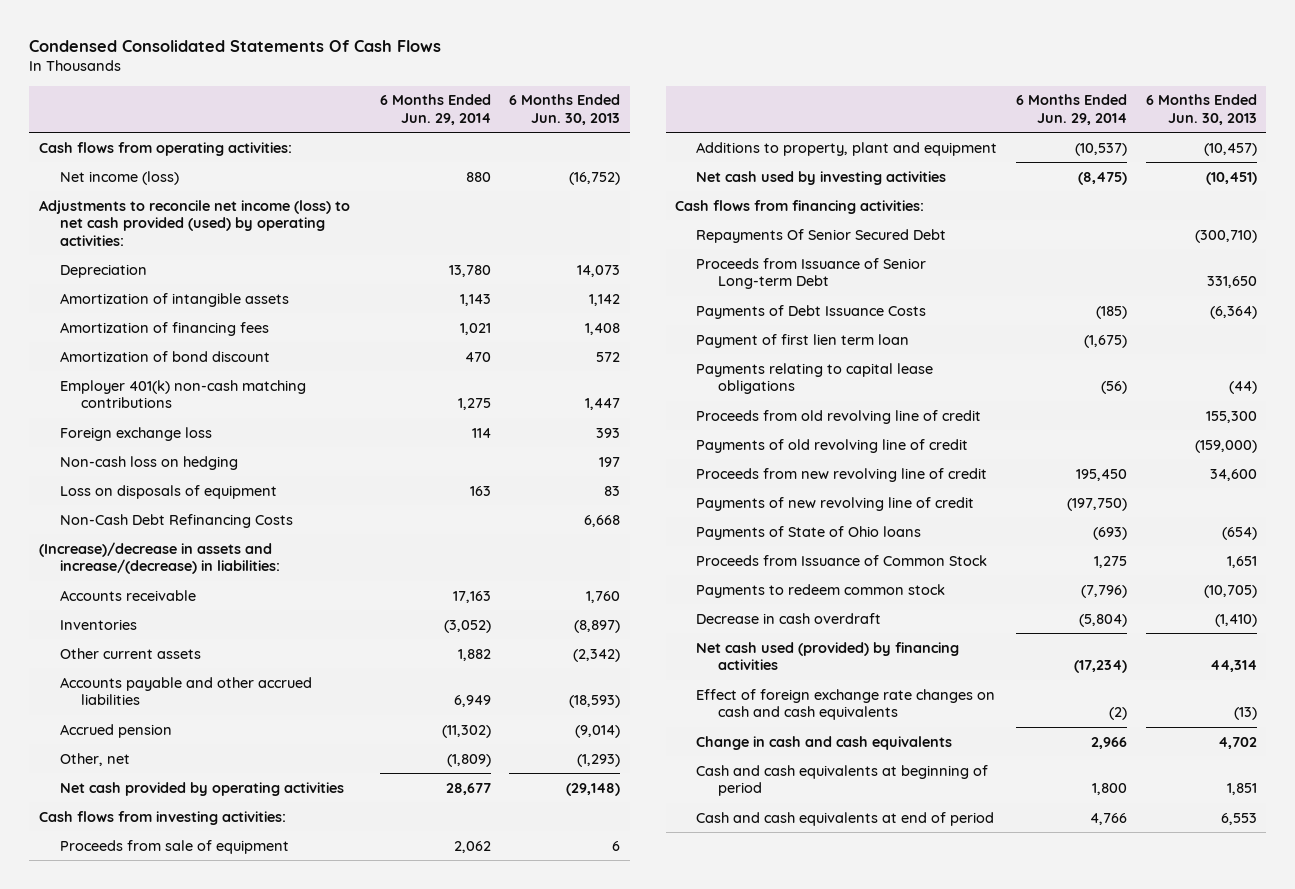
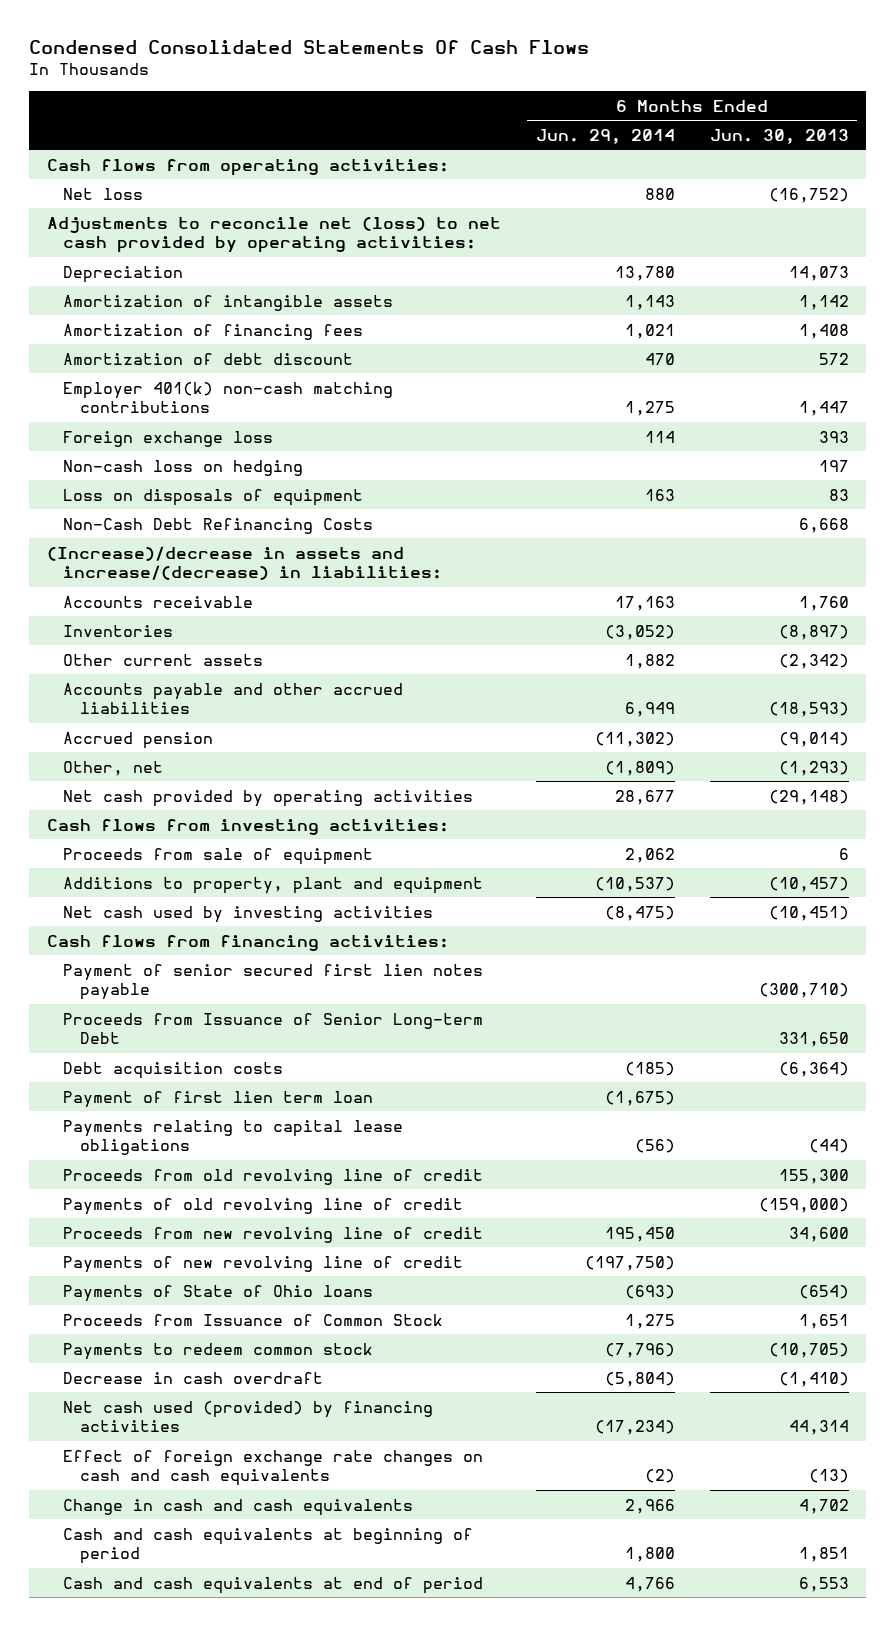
- Net income (loss) | 880 | (16,752)
- Adjustments to reconcile net income (loss) to net cash provided (used) by operating activities:
+ Net loss | 880 | (16,752)
+ Adjustments to reconcile net (loss) to net cash provided by operating activities:
- Amortization of bond discount | 470 | 572
+ Amortization of debt discount | 470 | 572
- Repayments Of Senior Secured Debt | | (300,710)
+ Payment of senior secured first lien notes payable | | (300,710)
- Payments of Debt Issuance Costs | (185) | (6,364)
+ Debt acquisition costs | (185) | (6,364)

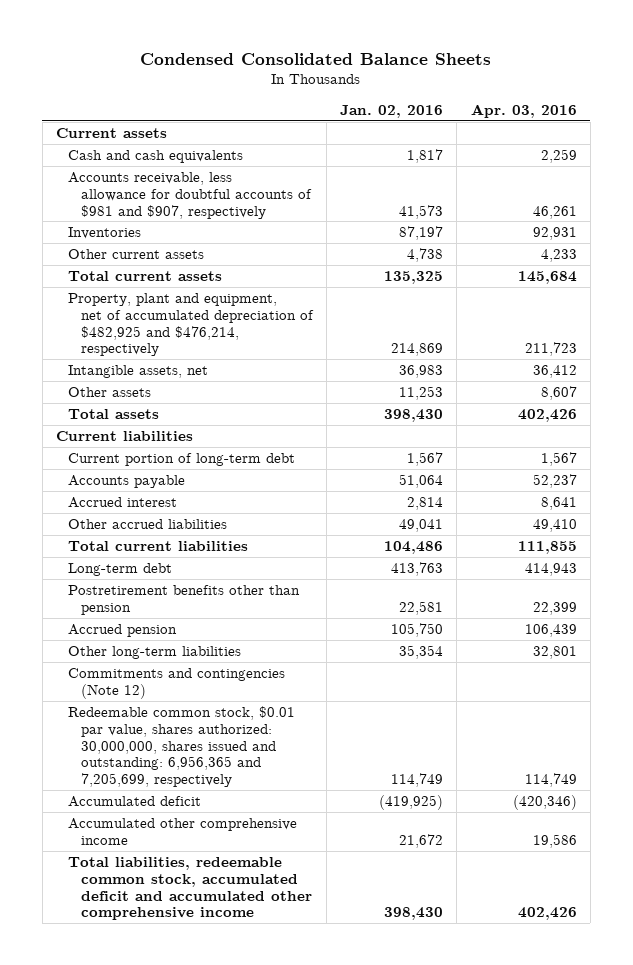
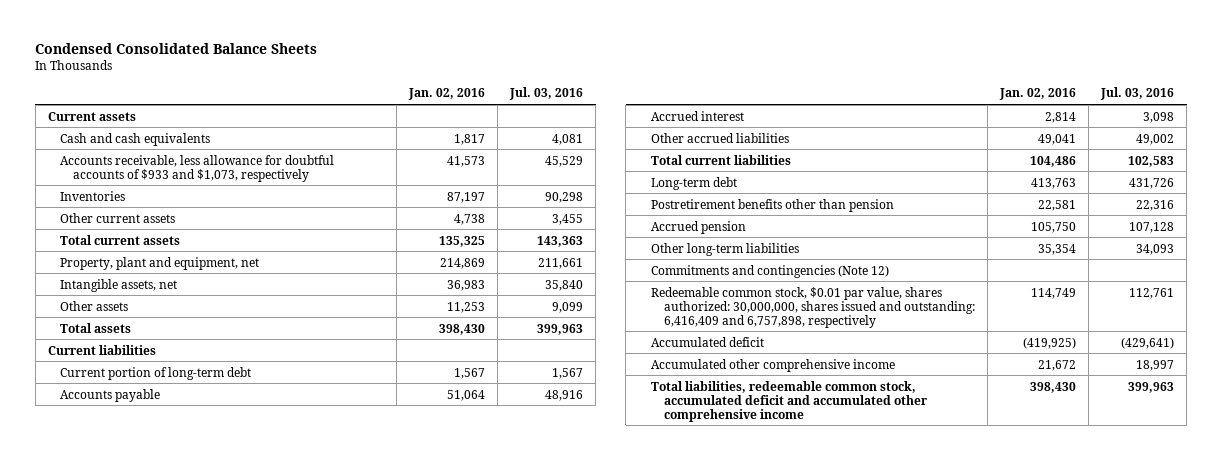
- | Jan. 02, 2016 | Apr. 03, 2016
+ | Jan. 02, 2016 | Jul. 03, 2016
- Accounts receivable, less allowance for doubtful accounts of $981 and $907, respectively | 41,573 | 46,261
+ Accounts receivable, less allowance for doubtful accounts of $933 and $1,073, respectively | 41,573 | 45,529
- Property, plant and equipment, net of accumulated depreciation of $482,925 and $476,214, respectively | 214,869 | 211,723
+ Property, plant and equipment, net | 214,869 | 211,661
- Redeemable common stock, $0.01 par value, shares authorized: 30,000,000, shares issued and outstanding: 6,956,365 and 7,205,699, respectively | 114,749 | 114,749
+ Redeemable common stock, $0.01 par value, shares authorized: 30,000,000, shares issued and outstanding: 6,416,409 and 6,757,898, respectively | 114,749 | 112,761

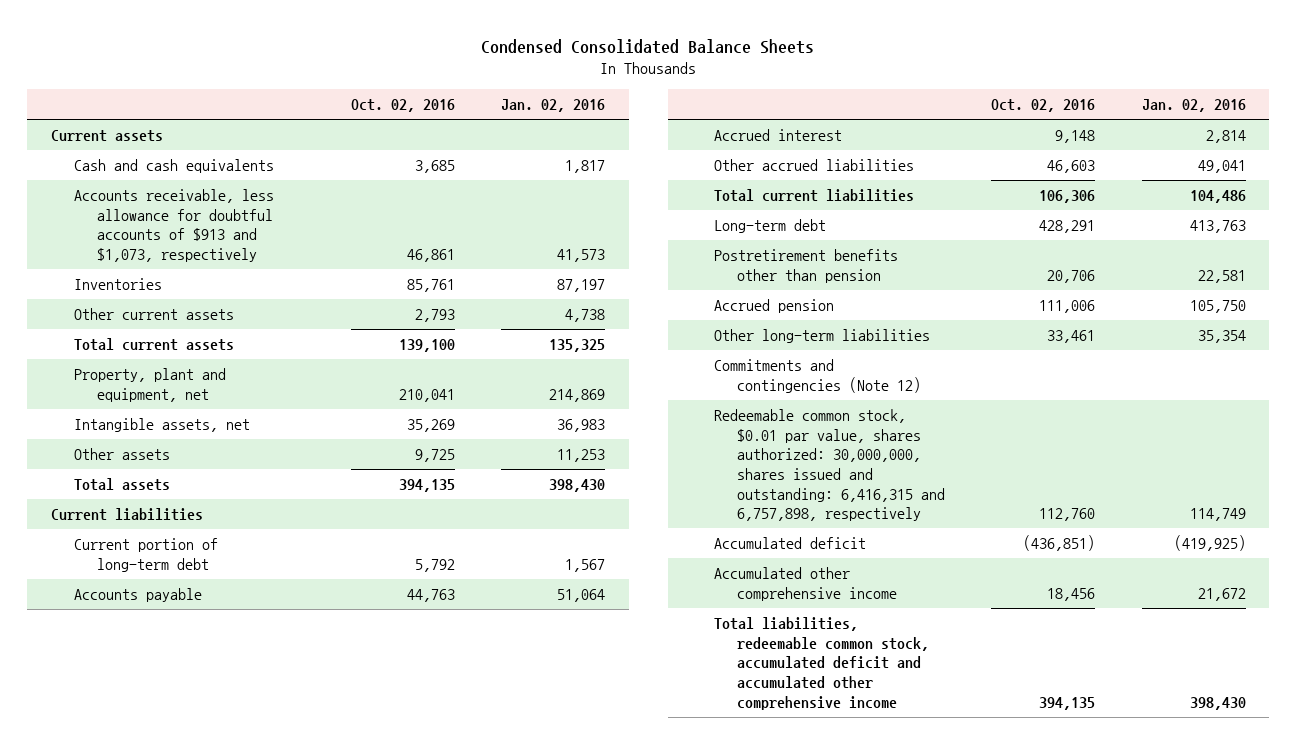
- | Jan. 02, 2016 | Jul. 03, 2016
+ | Oct. 02, 2016 | Jan. 02, 2016
- Accounts receivable, less allowance for doubtful accounts of $933 and $1,073, respectively | 41,573 | 45,529
+ Accounts receivable, less allowance for doubtful accounts of $913 and $1,073, respectively | 46,861 | 41,573
- Redeemable common stock, $0.01 par value, shares authorized: 30,000,000, shares issued and outstanding: 6,416,409 and 6,757,898, respectively | 114,749 | 112,761
+ Redeemable common stock, $0.01 par value, shares authorized: 30,000,000, shares issued and outstanding: 6,416,315 and 6,757,898, respectively | 112,760 | 114,749

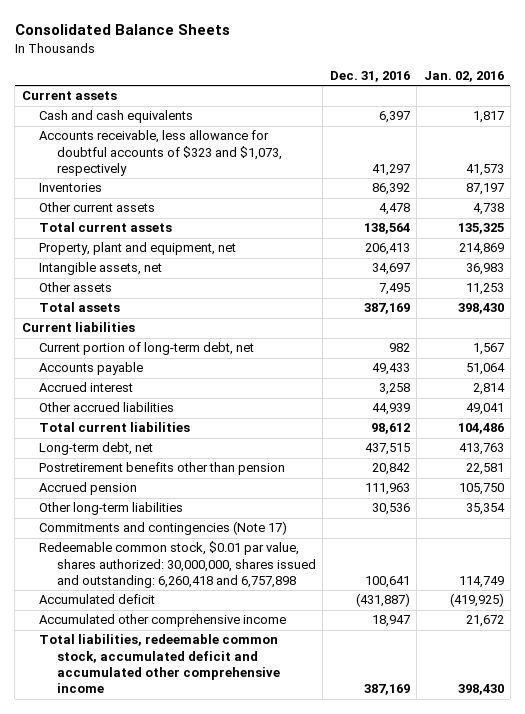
- Condensed Consolidated Balance Sheets
+ Consolidated Balance Sheets
- | Oct. 02, 2016 | Jan. 02, 2016
+ | Dec. 31, 2016 | Jan. 02, 2016
- Accounts receivable, less allowance for doubtful accounts of $913 and $1,073, respectively | 46,861 | 41,573
+ Accounts receivable, less allowance for doubtful accounts of $323 and $1,073, respectively | 41,297 | 41,573
- Current portion of long-term debt | 5,792 | 1,567
+ Current portion of long-term debt, net | 982 | 1,567
- Long-term debt | 428,291 | 413,763
+ Long-term debt, net | 437,515 | 413,763
- Commitments and contingencies (Note 12)
- Redeemable common stock, $0.01 par value, shares authorized: 30,000,000, shares issued and outstanding: 6,416,315 and 6,757,898, respectively | 112,760 | 114,749
+ Commitments and contingencies (Note 17)
+ Redeemable common stock, $0.01 par value, shares authorized: 30,000,000, shares issued and outstanding: 6,260,418 and 6,757,898 | 100,641 | 114,749

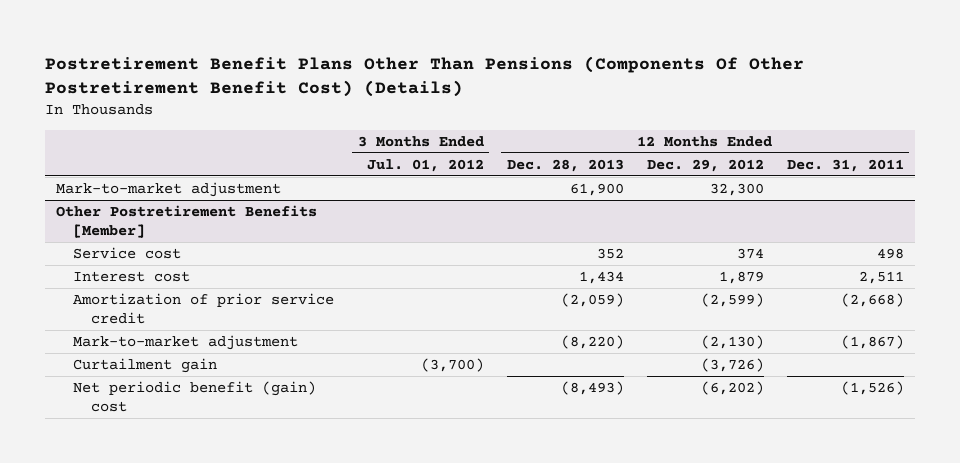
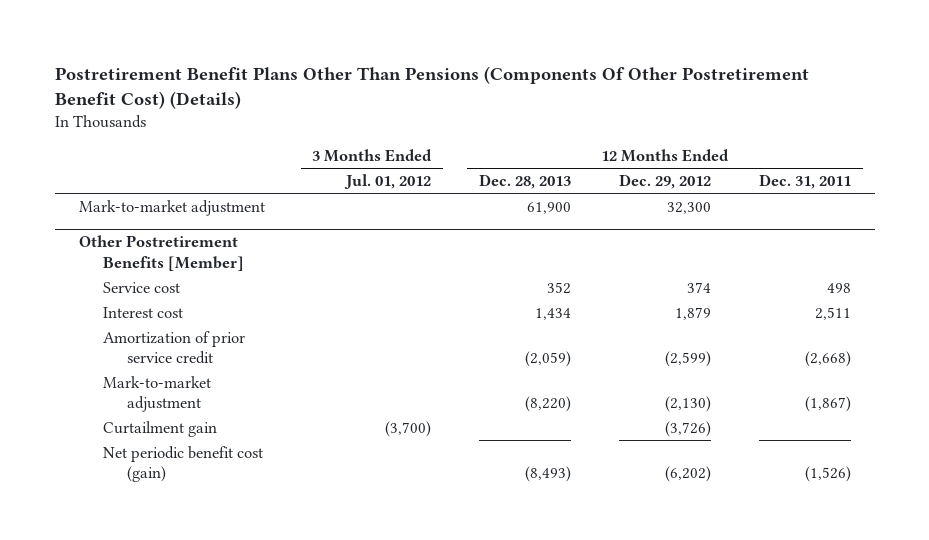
@ Other Postretirement Benefits [Member]
- Net periodic benefit (gain) cost | | (8,493) | (6,202) | (1,526)
+ Net periodic benefit cost (gain) | | (8,493) | (6,202) | (1,526)

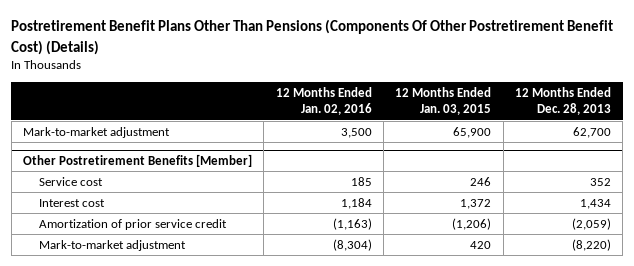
- | 3 Months Ended Jul. 01, 2012 | 12 Months Ended Dec. 28, 2013 | 12 Months Ended Dec. 29, 2012 | 12 Months Ended Dec. 31, 2011
+ | 12 Months Ended Jan. 02, 2016 | 12 Months Ended Jan. 03, 2015 | 12 Months Ended Dec. 28, 2013
- Mark-to-market adjustment | | 61,900 | 32,300 |
+ Mark-to-market adjustment | 3,500 | 65,900 | 62,700
@ Other Postretirement Benefits [Member]
- Curtailment gain | (3,700) | | (3,726) |
- Net periodic benefit cost (gain) | | (8,493) | (6,202) | (1,526)

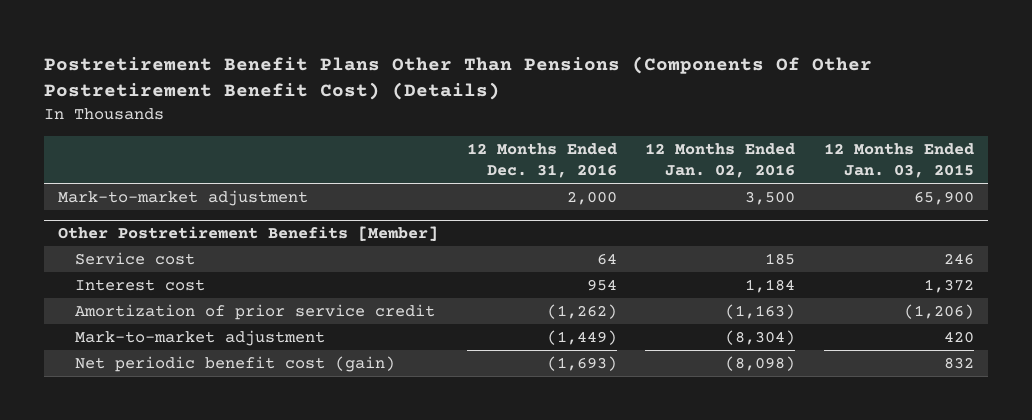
- | 12 Months Ended Jan. 02, 2016 | 12 Months Ended Jan. 03, 2015 | 12 Months Ended Dec. 28, 2013
+ | 12 Months Ended Dec. 31, 2016 | 12 Months Ended Jan. 02, 2016 | 12 Months Ended Jan. 03, 2015
@ Other Postretirement Benefits [Member]
+ Net periodic benefit cost (gain) | (1,693) | (8,098) | 832

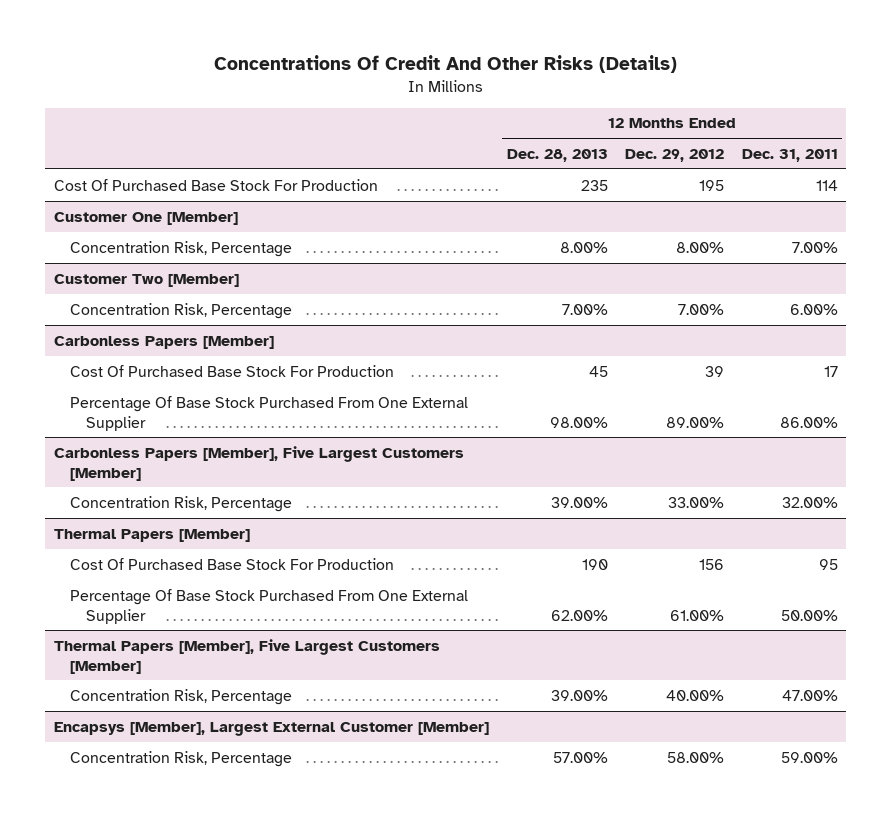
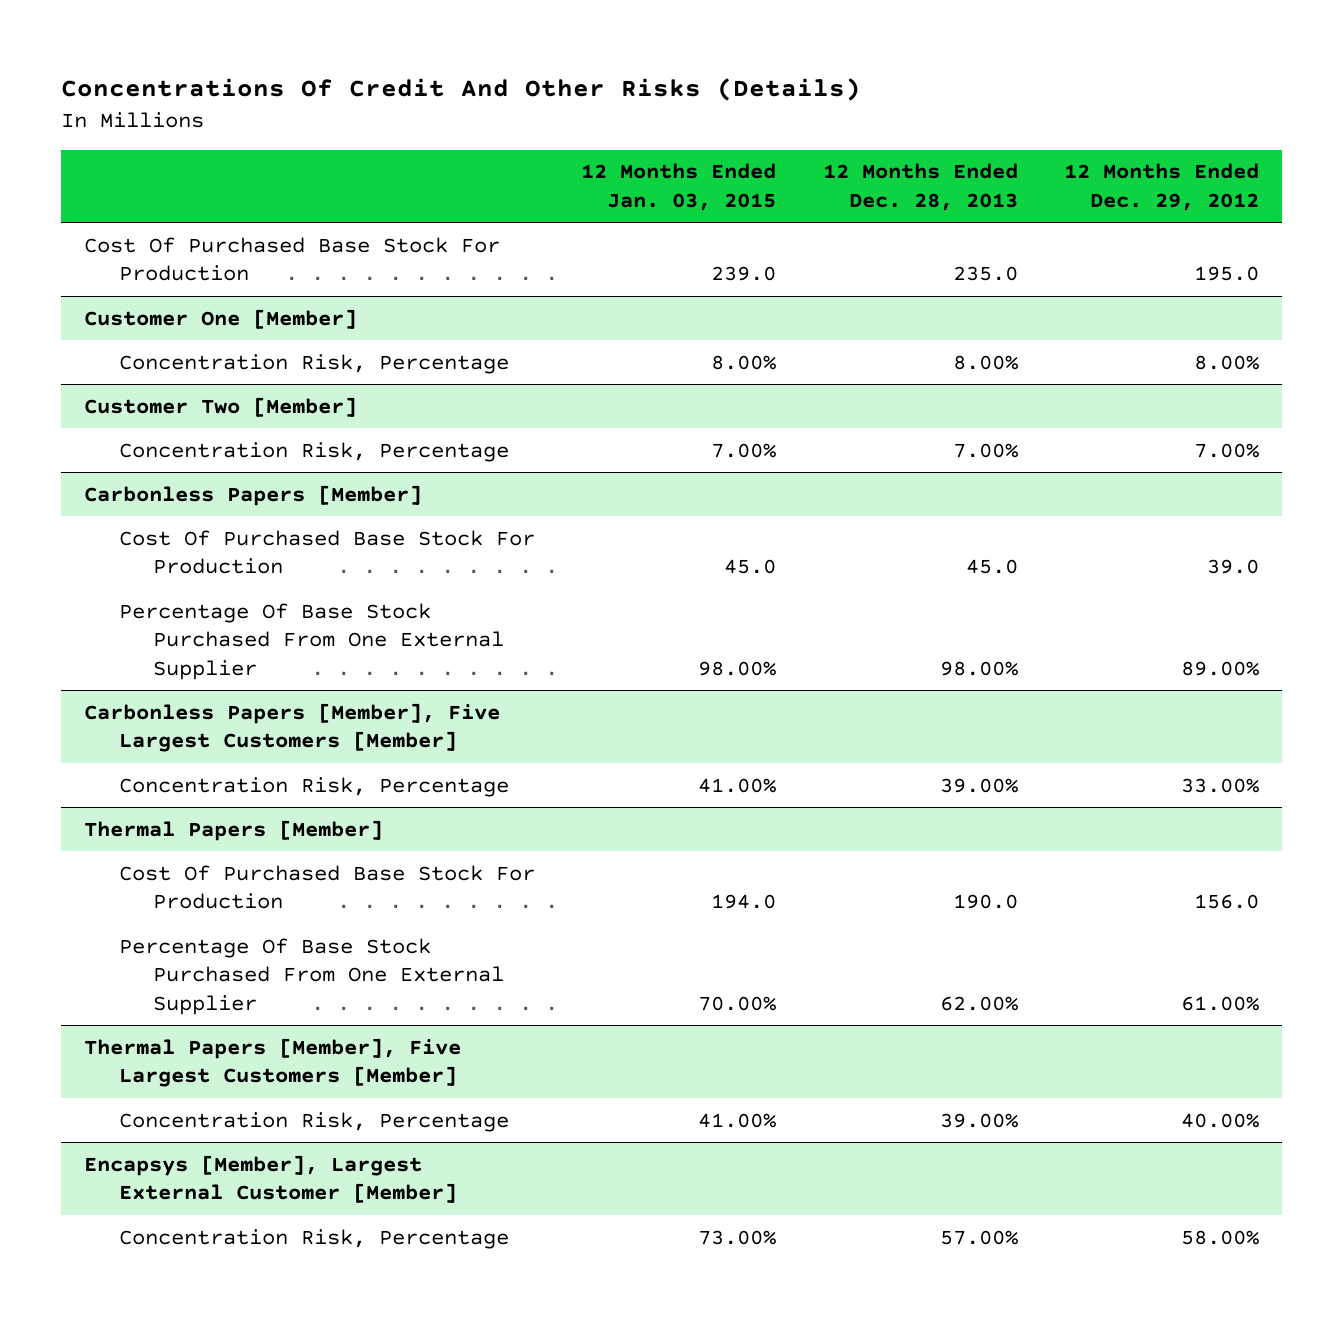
- | 12 Months Ended Dec. 28, 2013 | 12 Months Ended Dec. 29, 2012 | 12 Months Ended Dec. 31, 2011
+ | 12 Months Ended Jan. 03, 2015 | 12 Months Ended Dec. 28, 2013 | 12 Months Ended Dec. 29, 2012
- Cost Of Purchased Base Stock For Production | 235 | 195 | 114
+ Cost Of Purchased Base Stock For Production | 239.0 | 235.0 | 195.0
@ Carbonless Papers [Member]
- Cost Of Purchased Base Stock For Production | 45 | 39 | 17
+ Cost Of Purchased Base Stock For Production | 45.0 | 45.0 | 39.0
@ Thermal Papers [Member]
- Cost Of Purchased Base Stock For Production | 190 | 156 | 95
+ Cost Of Purchased Base Stock For Production | 194.0 | 190.0 | 156.0

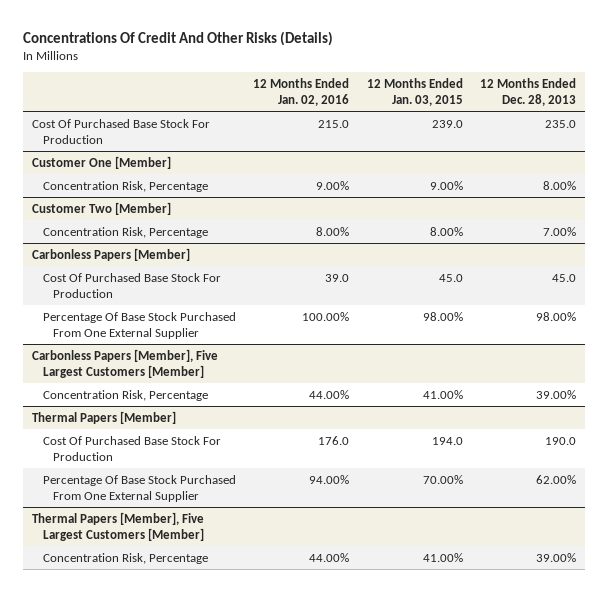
- | 12 Months Ended Jan. 03, 2015 | 12 Months Ended Dec. 28, 2013 | 12 Months Ended Dec. 29, 2012
+ | 12 Months Ended Jan. 02, 2016 | 12 Months Ended Jan. 03, 2015 | 12 Months Ended Dec. 28, 2013
@ Customer One [Member]
- Concentration Risk, Percentage | 8.00% | 8.00% | 8.00%
+ Concentration Risk, Percentage | 9.00% | 9.00% | 8.00%
@ Customer Two [Member]
- Concentration Risk, Percentage | 7.00% | 7.00% | 7.00%
+ Concentration Risk, Percentage | 8.00% | 8.00% | 7.00%
- Encapsys [Member], Largest External Customer [Member]
- Concentration Risk, Percentage | 73.00% | 57.00% | 58.00%

